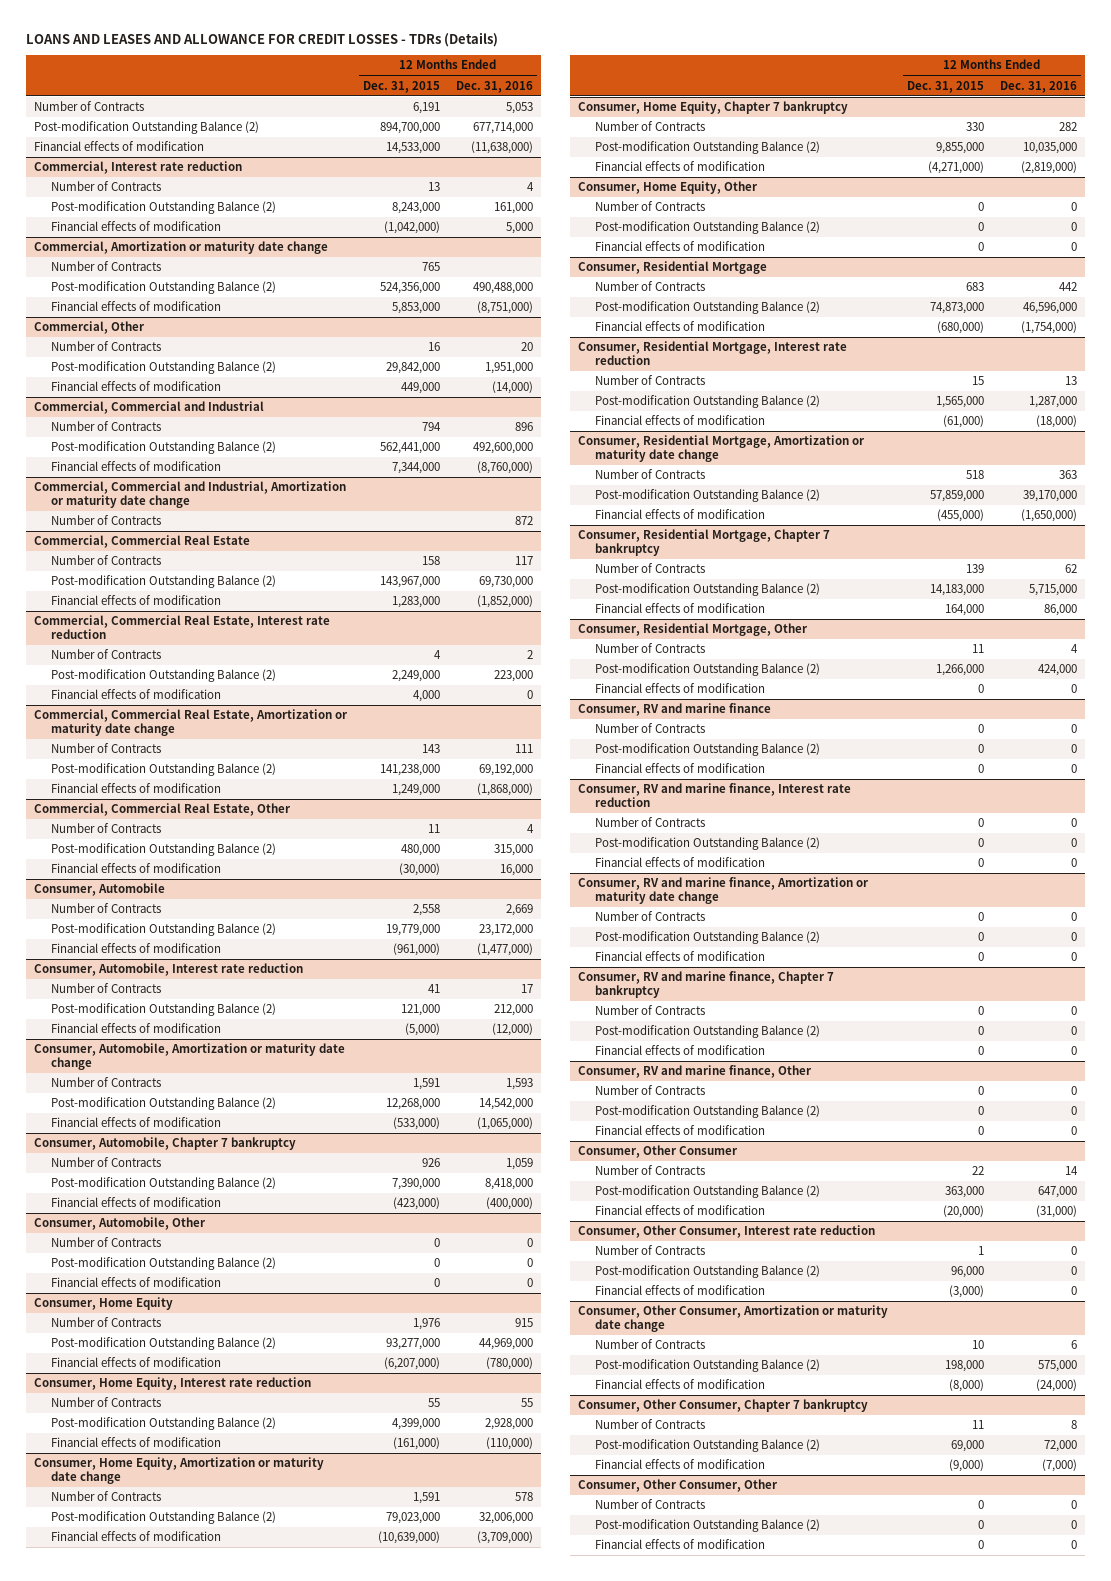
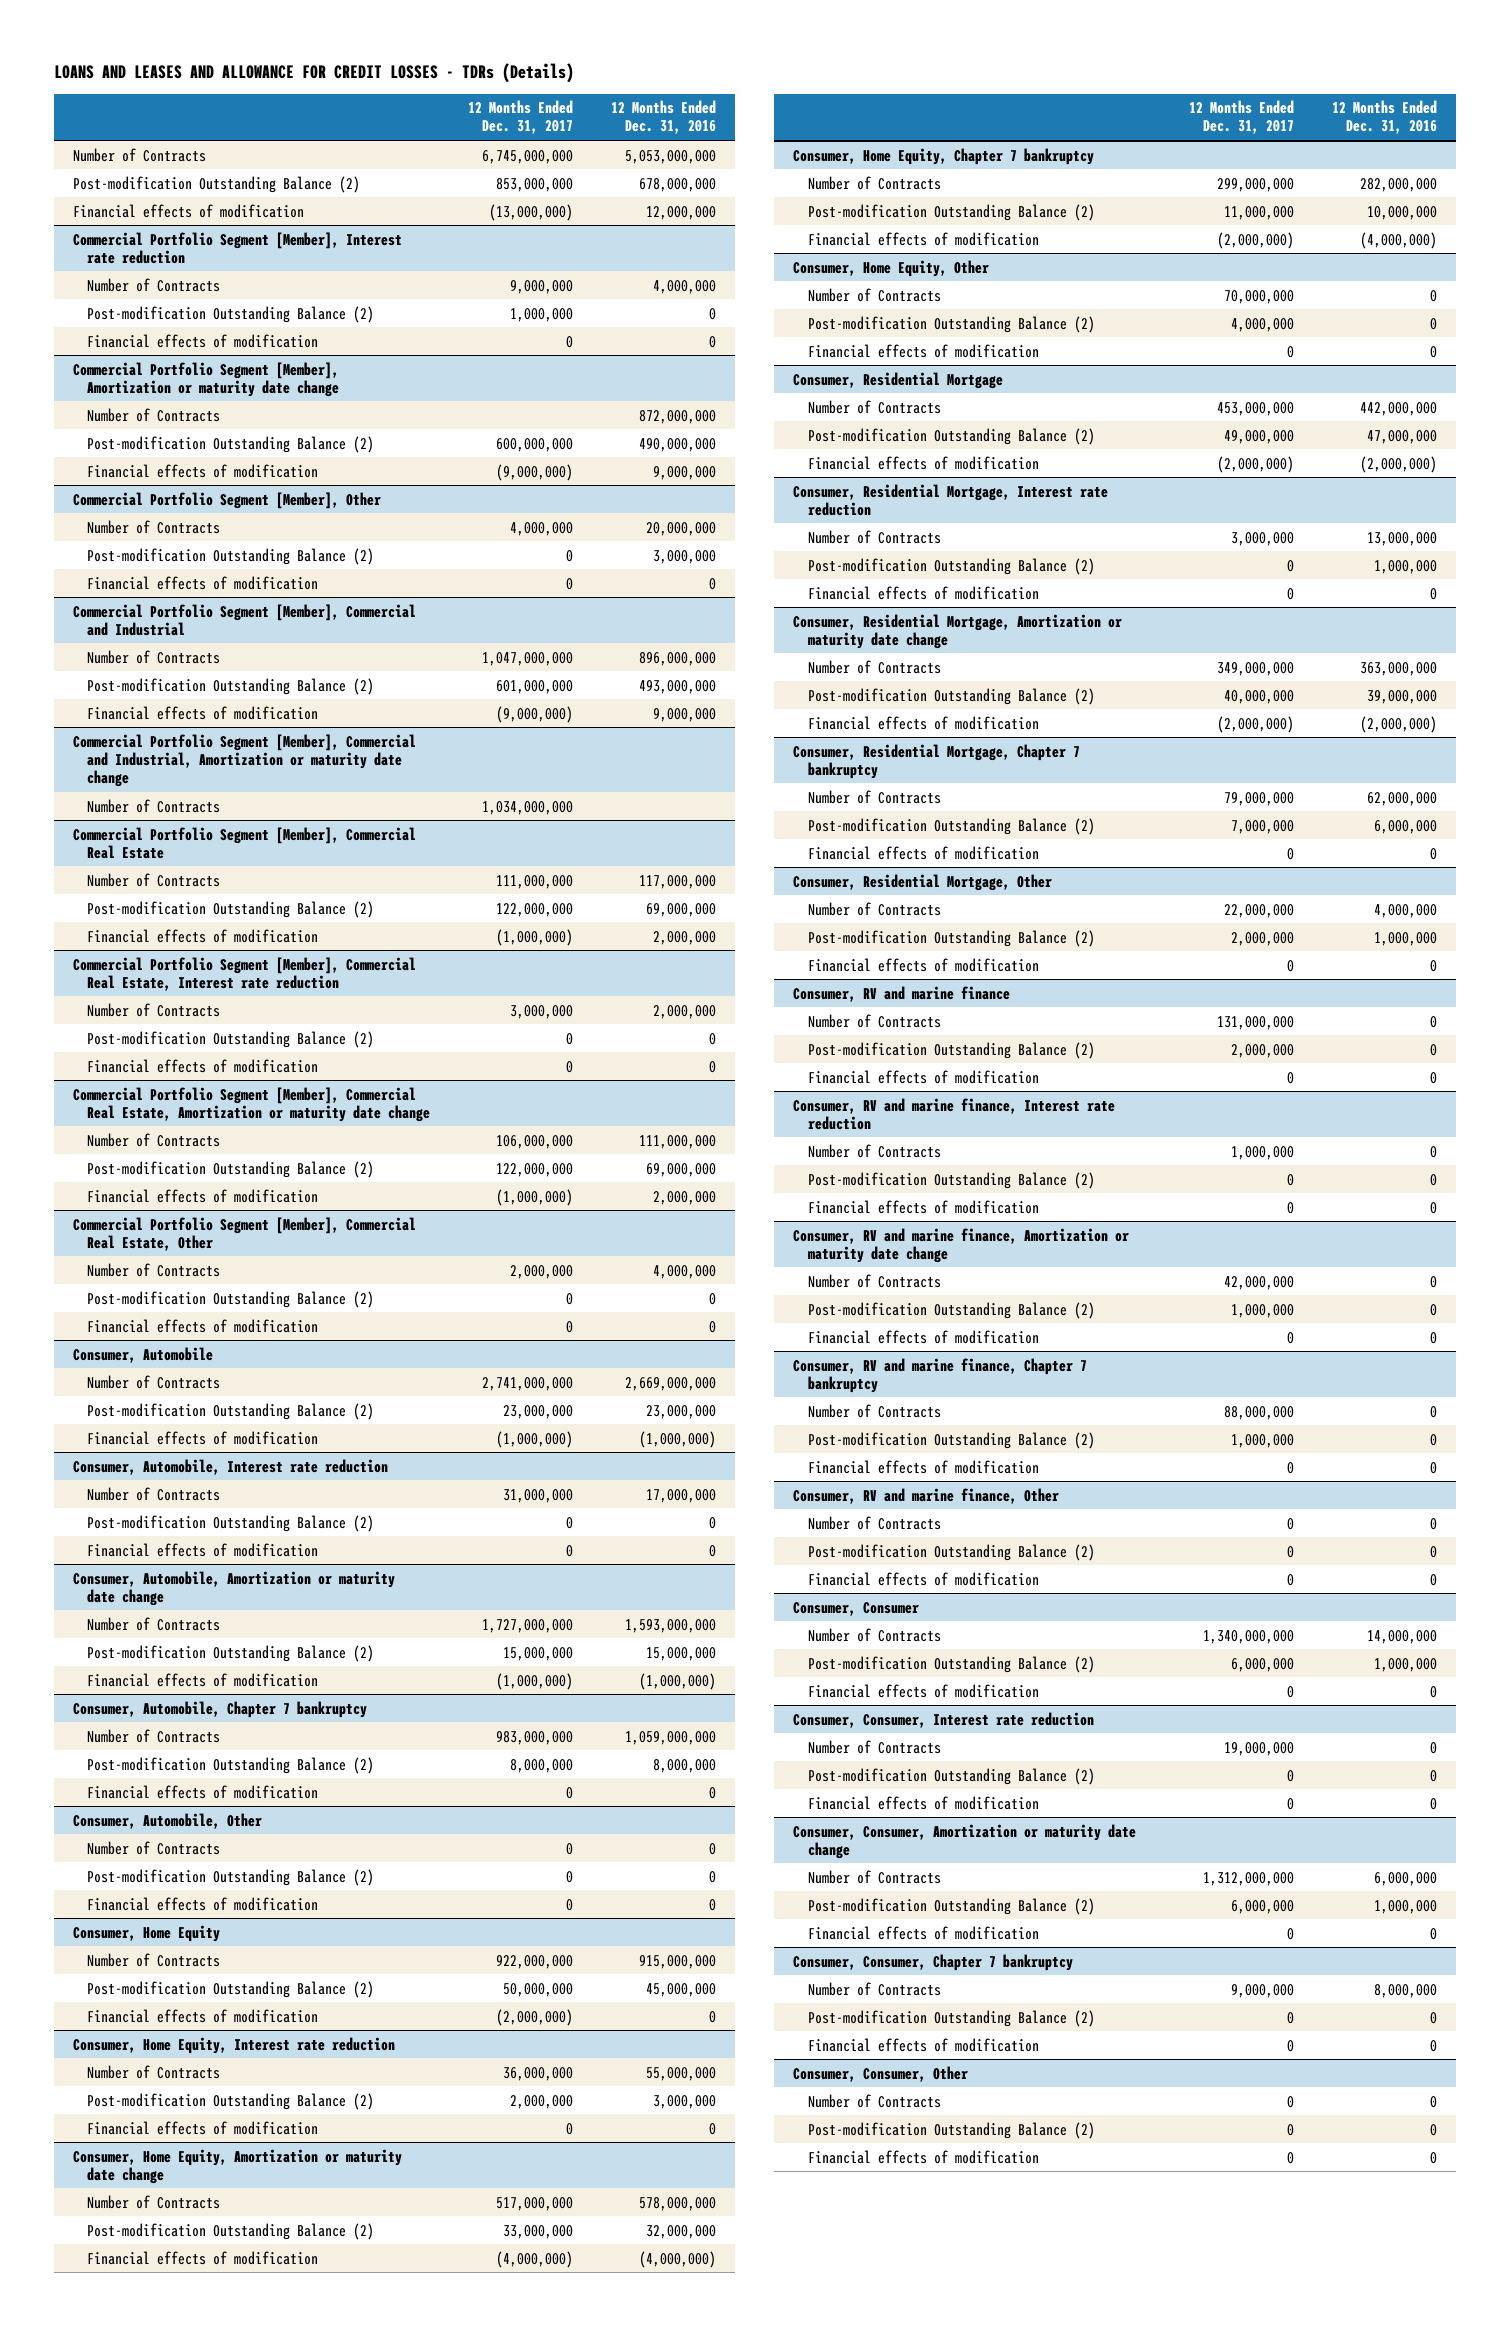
- | 12 Months Ended Dec. 31, 2015 | 12 Months Ended Dec. 31, 2016
+ | 12 Months Ended Dec. 31, 2017 | 12 Months Ended Dec. 31, 2016
- Number of Contracts | 6,191 | 5,053
- Post-modification Outstanding Balance (2) | 894,700,000 | 677,714,000
- Financial effects of modification | 14,533,000 | (11,638,000)
- Commercial, Interest rate reduction
- Number of Contracts | 13 | 4
- Post-modification Outstanding Balance (2) | 8,243,000 | 161,000
- Financial effects of modification | (1,042,000) | 5,000
- Commercial, Amortization or maturity date change
+ Number of Contracts | 6,745,000,000 | 5,053,000,000
+ Post-modification Outstanding Balance (2) | 853,000,000 | 678,000,000
+ Financial effects of modification | (13,000,000) | 12,000,000
+ Commercial Portfolio Segment [Member], Interest rate reduction
+ Number of Contracts | 9,000,000 | 4,000,000
+ Post-modification Outstanding Balance (2) | 1,000,000 | 0
+ Financial effects of modification | 0 | 0
+ Commercial Portfolio Segment [Member], Amortization or maturity date change
+ Number of Contracts | | 872,000,000
+ Post-modification Outstanding Balance (2) | 600,000,000 | 490,000,000
+ Financial effects of modification | (9,000,000) | 9,000,000
+ Commercial Portfolio Segment [Member], Other
+ Number of Contracts | 4,000,000 | 20,000,000
+ Post-modification Outstanding Balance (2) | 0 | 3,000,000
+ Financial effects of modification | 0 | 0
+ Commercial Portfolio Segment [Member], Commercial and Industrial
+ Number of Contracts | 1,047,000,000 | 896,000,000
+ Post-modification Outstanding Balance (2) | 601,000,000 | 493,000,000
+ Financial effects of modification | (9,000,000) | 9,000,000
+ Commercial Portfolio Segment [Member], Commercial and Industrial, Amortization or maturity date change
- Post-modification Outstanding Balance (2) | 524,356,000 | 490,488,000
- Financial effects of modification | 5,853,000 | (8,751,000)
- Commercial, Other
- Number of Contracts | 16 | 20
- Post-modification Outstanding Balance (2) | 29,842,000 | 1,951,000
- Financial effects of modification | 449,000 | (14,000)
- Commercial, Commercial and Industrial
- Number of Contracts | 794 | 896
- Post-modification Outstanding Balance (2) | 562,441,000 | 492,600,000
- Financial effects of modification | 7,344,000 | (8,760,000)
- Commercial, Commercial and Industrial, Amortization or maturity date change
- Number of Contracts | | 872
- Commercial, Commercial Real Estate
- Number of Contracts | 158 | 117
- Post-modification Outstanding Balance (2) | 143,967,000 | 69,730,000
- Financial effects of modification | 1,283,000 | (1,852,000)
- Commercial, Commercial Real Estate, Interest rate reduction
- Number of Contracts | 4 | 2
- Post-modification Outstanding Balance (2) | 2,249,000 | 223,000
+ Commercial Portfolio Segment [Member], Commercial Real Estate
+ Number of Contracts | 111,000,000 | 117,000,000
+ Post-modification Outstanding Balance (2) | 122,000,000 | 69,000,000
+ Financial effects of modification | (1,000,000) | 2,000,000
+ Commercial Portfolio Segment [Member], Commercial Real Estate, Interest rate reduction
+ Number of Contracts | 3,000,000 | 2,000,000
+ Post-modification Outstanding Balance (2) | 0 | 0
- Commercial, Commercial Real Estate, Amortization or maturity date change
- Number of Contracts | 143 | 111
- Post-modification Outstanding Balance (2) | 141,238,000 | 69,192,000
- Financial effects of modification | 1,249,000 | (1,868,000)
- Commercial, Commercial Real Estate, Other
- Number of Contracts | 11 | 4
- Post-modification Outstanding Balance (2) | 480,000 | 315,000
- Financial effects of modification | (30,000) | 16,000
+ Commercial Portfolio Segment [Member], Commercial Real Estate, Amortization or maturity date change
+ Number of Contracts | 106,000,000 | 111,000,000
+ Post-modification Outstanding Balance (2) | 122,000,000 | 69,000,000
+ Financial effects of modification | (1,000,000) | 2,000,000
+ Commercial Portfolio Segment [Member], Commercial Real Estate, Other
+ Number of Contracts | 2,000,000 | 4,000,000
+ Post-modification Outstanding Balance (2) | 0 | 0
+ Financial effects of modification | 0 | 0
@ Consumer, Automobile
- Number of Contracts | 2,558 | 2,669
- Post-modification Outstanding Balance (2) | 19,779,000 | 23,172,000
- Financial effects of modification | (961,000) | (1,477,000)
+ Number of Contracts | 2,741,000,000 | 2,669,000,000
+ Post-modification Outstanding Balance (2) | 23,000,000 | 23,000,000
+ Financial effects of modification | (1,000,000) | (1,000,000)
@ Consumer, Automobile, Interest rate reduction
- Number of Contracts | 41 | 17
- Post-modification Outstanding Balance (2) | 121,000 | 212,000
- Financial effects of modification | (5,000) | (12,000)
+ Number of Contracts | 31,000,000 | 17,000,000
+ Post-modification Outstanding Balance (2) | 0 | 0
+ Financial effects of modification | 0 | 0
@ Consumer, Automobile, Amortization or maturity date change
- Number of Contracts | 1,591 | 1,593
- Post-modification Outstanding Balance (2) | 12,268,000 | 14,542,000
- Financial effects of modification | (533,000) | (1,065,000)
+ Number of Contracts | 1,727,000,000 | 1,593,000,000
+ Post-modification Outstanding Balance (2) | 15,000,000 | 15,000,000
+ Financial effects of modification | (1,000,000) | (1,000,000)
@ Consumer, Automobile, Chapter 7 bankruptcy
- Number of Contracts | 926 | 1,059
- Post-modification Outstanding Balance (2) | 7,390,000 | 8,418,000
- Financial effects of modification | (423,000) | (400,000)
+ Number of Contracts | 983,000,000 | 1,059,000,000
+ Post-modification Outstanding Balance (2) | 8,000,000 | 8,000,000
+ Financial effects of modification | 0 | 0
@ Consumer, Home Equity
- Number of Contracts | 1,976 | 915
- Post-modification Outstanding Balance (2) | 93,277,000 | 44,969,000
- Financial effects of modification | (6,207,000) | (780,000)
+ Number of Contracts | 922,000,000 | 915,000,000
+ Post-modification Outstanding Balance (2) | 50,000,000 | 45,000,000
+ Financial effects of modification | (2,000,000) | 0
@ Consumer, Home Equity, Interest rate reduction
- Number of Contracts | 55 | 55
- Post-modification Outstanding Balance (2) | 4,399,000 | 2,928,000
- Financial effects of modification | (161,000) | (110,000)
+ Number of Contracts | 36,000,000 | 55,000,000
+ Post-modification Outstanding Balance (2) | 2,000,000 | 3,000,000
+ Financial effects of modification | 0 | 0
@ Consumer, Home Equity, Amortization or maturity date change
- Number of Contracts | 1,591 | 578
- Post-modification Outstanding Balance (2) | 79,023,000 | 32,006,000
- Financial effects of modification | (10,639,000) | (3,709,000)
+ Number of Contracts | 517,000,000 | 578,000,000
+ Post-modification Outstanding Balance (2) | 33,000,000 | 32,000,000
+ Financial effects of modification | (4,000,000) | (4,000,000)
@ Consumer, Home Equity, Chapter 7 bankruptcy
- Number of Contracts | 330 | 282
- Post-modification Outstanding Balance (2) | 9,855,000 | 10,035,000
- Financial effects of modification | (4,271,000) | (2,819,000)
+ Number of Contracts | 299,000,000 | 282,000,000
+ Post-modification Outstanding Balance (2) | 11,000,000 | 10,000,000
+ Financial effects of modification | (2,000,000) | (4,000,000)
@ Consumer, Residential Mortgage
- Number of Contracts | 683 | 442
- Post-modification Outstanding Balance (2) | 74,873,000 | 46,596,000
- Financial effects of modification | (680,000) | (1,754,000)
+ Number of Contracts | 453,000,000 | 442,000,000
+ Post-modification Outstanding Balance (2) | 49,000,000 | 47,000,000
+ Financial effects of modification | (2,000,000) | (2,000,000)
@ Consumer, Residential Mortgage, Interest rate reduction
- Number of Contracts | 15 | 13
- Post-modification Outstanding Balance (2) | 1,565,000 | 1,287,000
- Financial effects of modification | (61,000) | (18,000)
+ Number of Contracts | 3,000,000 | 13,000,000
+ Post-modification Outstanding Balance (2) | 0 | 1,000,000
+ Financial effects of modification | 0 | 0
@ Consumer, Residential Mortgage, Amortization or maturity date change
- Number of Contracts | 518 | 363
- Post-modification Outstanding Balance (2) | 57,859,000 | 39,170,000
- Financial effects of modification | (455,000) | (1,650,000)
+ Number of Contracts | 349,000,000 | 363,000,000
+ Post-modification Outstanding Balance (2) | 40,000,000 | 39,000,000
+ Financial effects of modification | (2,000,000) | (2,000,000)
@ Consumer, Residential Mortgage, Chapter 7 bankruptcy
- Number of Contracts | 139 | 62
- Post-modification Outstanding Balance (2) | 14,183,000 | 5,715,000
- Financial effects of modification | 164,000 | 86,000
+ Number of Contracts | 79,000,000 | 62,000,000
+ Post-modification Outstanding Balance (2) | 7,000,000 | 6,000,000
+ Financial effects of modification | 0 | 0
@ Consumer, Residential Mortgage, Other
- Number of Contracts | 11 | 4
- Post-modification Outstanding Balance (2) | 1,266,000 | 424,000
+ Number of Contracts | 22,000,000 | 4,000,000
+ Post-modification Outstanding Balance (2) | 2,000,000 | 1,000,000
- Consumer, Other Consumer
- Number of Contracts | 22 | 14
- Post-modification Outstanding Balance (2) | 363,000 | 647,000
- Financial effects of modification | (20,000) | (31,000)
- Consumer, Other Consumer, Interest rate reduction
+ Consumer, Consumer
+ Number of Contracts | 1,340,000,000 | 14,000,000
+ Post-modification Outstanding Balance (2) | 6,000,000 | 1,000,000
+ Financial effects of modification | 0 | 0
+ Consumer, Consumer, Interest rate reduction
- Consumer, Other Consumer, Amortization or maturity date change
- Number of Contracts | 10 | 6
- Post-modification Outstanding Balance (2) | 198,000 | 575,000
- Financial effects of modification | (8,000) | (24,000)
- Consumer, Other Consumer, Chapter 7 bankruptcy
- Number of Contracts | 11 | 8
- Post-modification Outstanding Balance (2) | 69,000 | 72,000
- Financial effects of modification | (9,000) | (7,000)
- Consumer, Other Consumer, Other
+ Consumer, Consumer, Amortization or maturity date change
+ Number of Contracts | 1,312,000,000 | 6,000,000
+ Post-modification Outstanding Balance (2) | 6,000,000 | 1,000,000
+ Financial effects of modification | 0 | 0
+ Consumer, Consumer, Chapter 7 bankruptcy
+ Number of Contracts | 9,000,000 | 8,000,000
+ Post-modification Outstanding Balance (2) | 0 | 0
+ Financial effects of modification | 0 | 0
+ Consumer, Consumer, Other

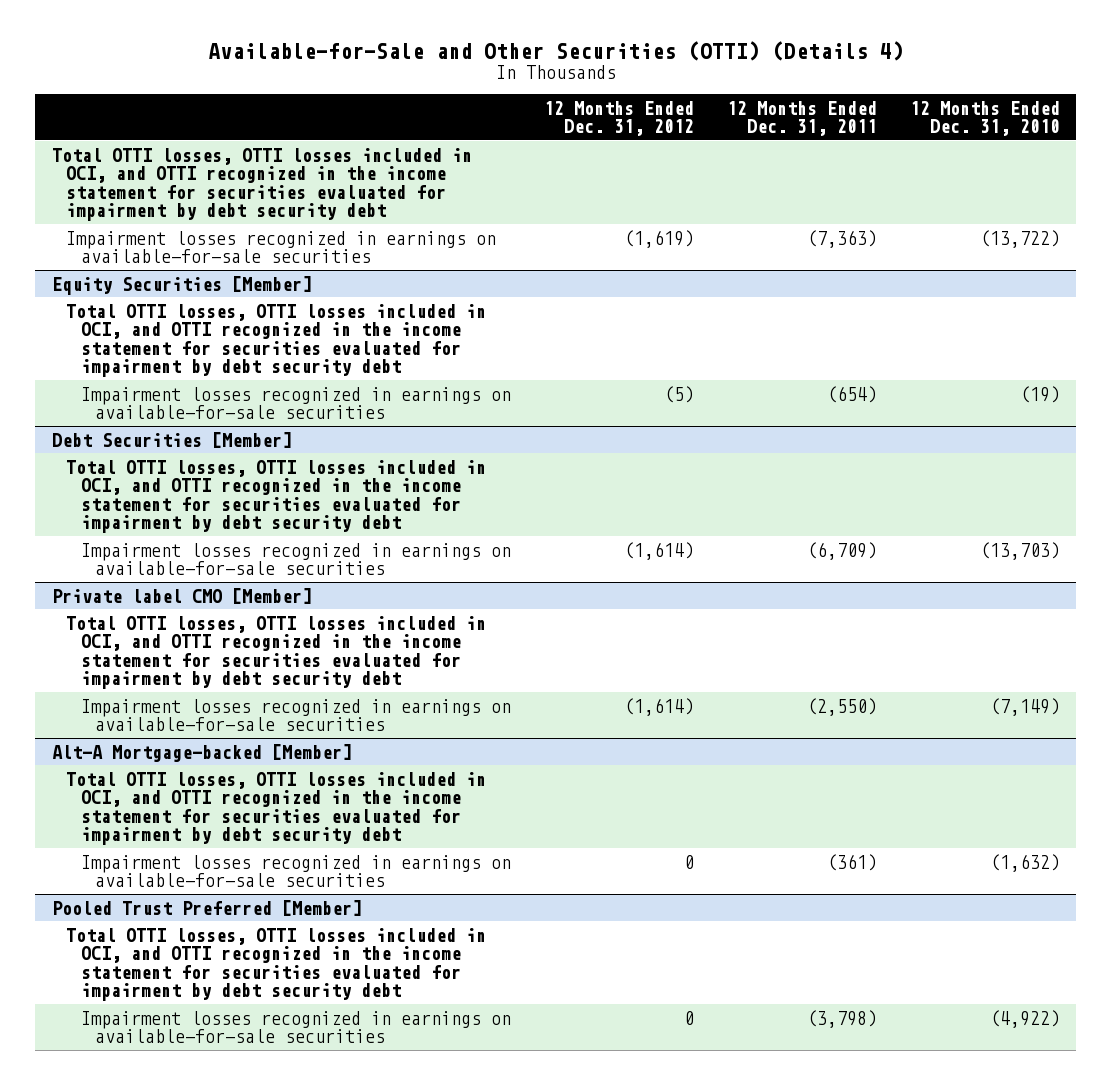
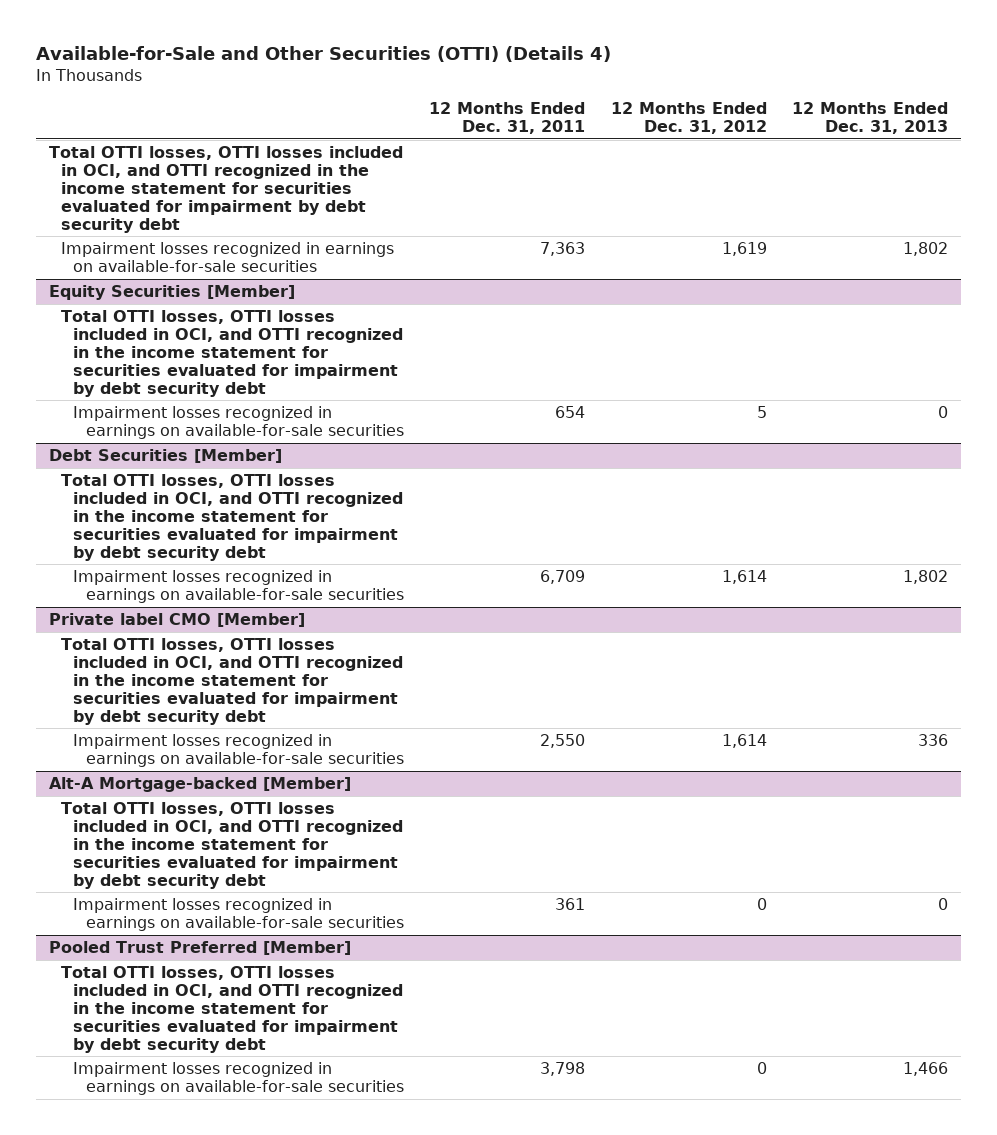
- | 12 Months Ended Dec. 31, 2012 | 12 Months Ended Dec. 31, 2011 | 12 Months Ended Dec. 31, 2010
+ | 12 Months Ended Dec. 31, 2011 | 12 Months Ended Dec. 31, 2012 | 12 Months Ended Dec. 31, 2013
- Impairment losses recognized in earnings on available-for-sale securities | (1,619) | (7,363) | (13,722)
+ Impairment losses recognized in earnings on available-for-sale securities | 7,363 | 1,619 | 1,802
@ Equity Securities [Member]
- Impairment losses recognized in earnings on available-for-sale securities | (5) | (654) | (19)
+ Impairment losses recognized in earnings on available-for-sale securities | 654 | 5 | 0
@ Debt Securities [Member]
- Impairment losses recognized in earnings on available-for-sale securities | (1,614) | (6,709) | (13,703)
+ Impairment losses recognized in earnings on available-for-sale securities | 6,709 | 1,614 | 1,802
@ Private label CMO [Member]
- Impairment losses recognized in earnings on available-for-sale securities | (1,614) | (2,550) | (7,149)
+ Impairment losses recognized in earnings on available-for-sale securities | 2,550 | 1,614 | 336
@ Alt-A Mortgage-backed [Member]
- Impairment losses recognized in earnings on available-for-sale securities | 0 | (361) | (1,632)
+ Impairment losses recognized in earnings on available-for-sale securities | 361 | 0 | 0
@ Pooled Trust Preferred [Member]
- Impairment losses recognized in earnings on available-for-sale securities | 0 | (3,798) | (4,922)
+ Impairment losses recognized in earnings on available-for-sale securities | 3,798 | 0 | 1,466

